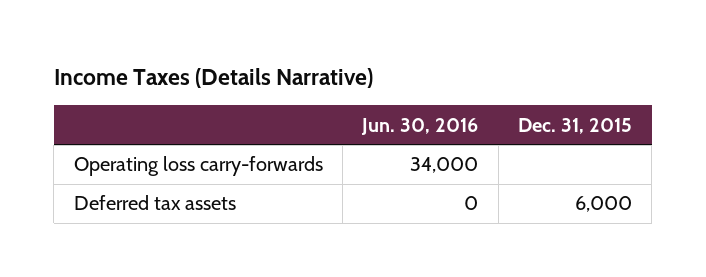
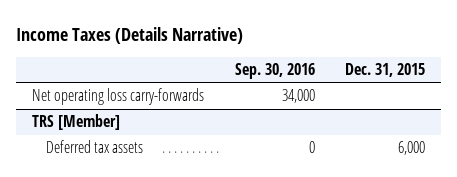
- | Jun. 30, 2016 | Dec. 31, 2015
+ | Sep. 30, 2016 | Dec. 31, 2015
- Operating loss carry-forwards | 34,000 |
- Deferred tax assets | 0 | 6,000
+ Net operating loss carry-forwards | 34,000 |
+ TRS [Member]
+ Deferred tax assets | 0 | 6,000

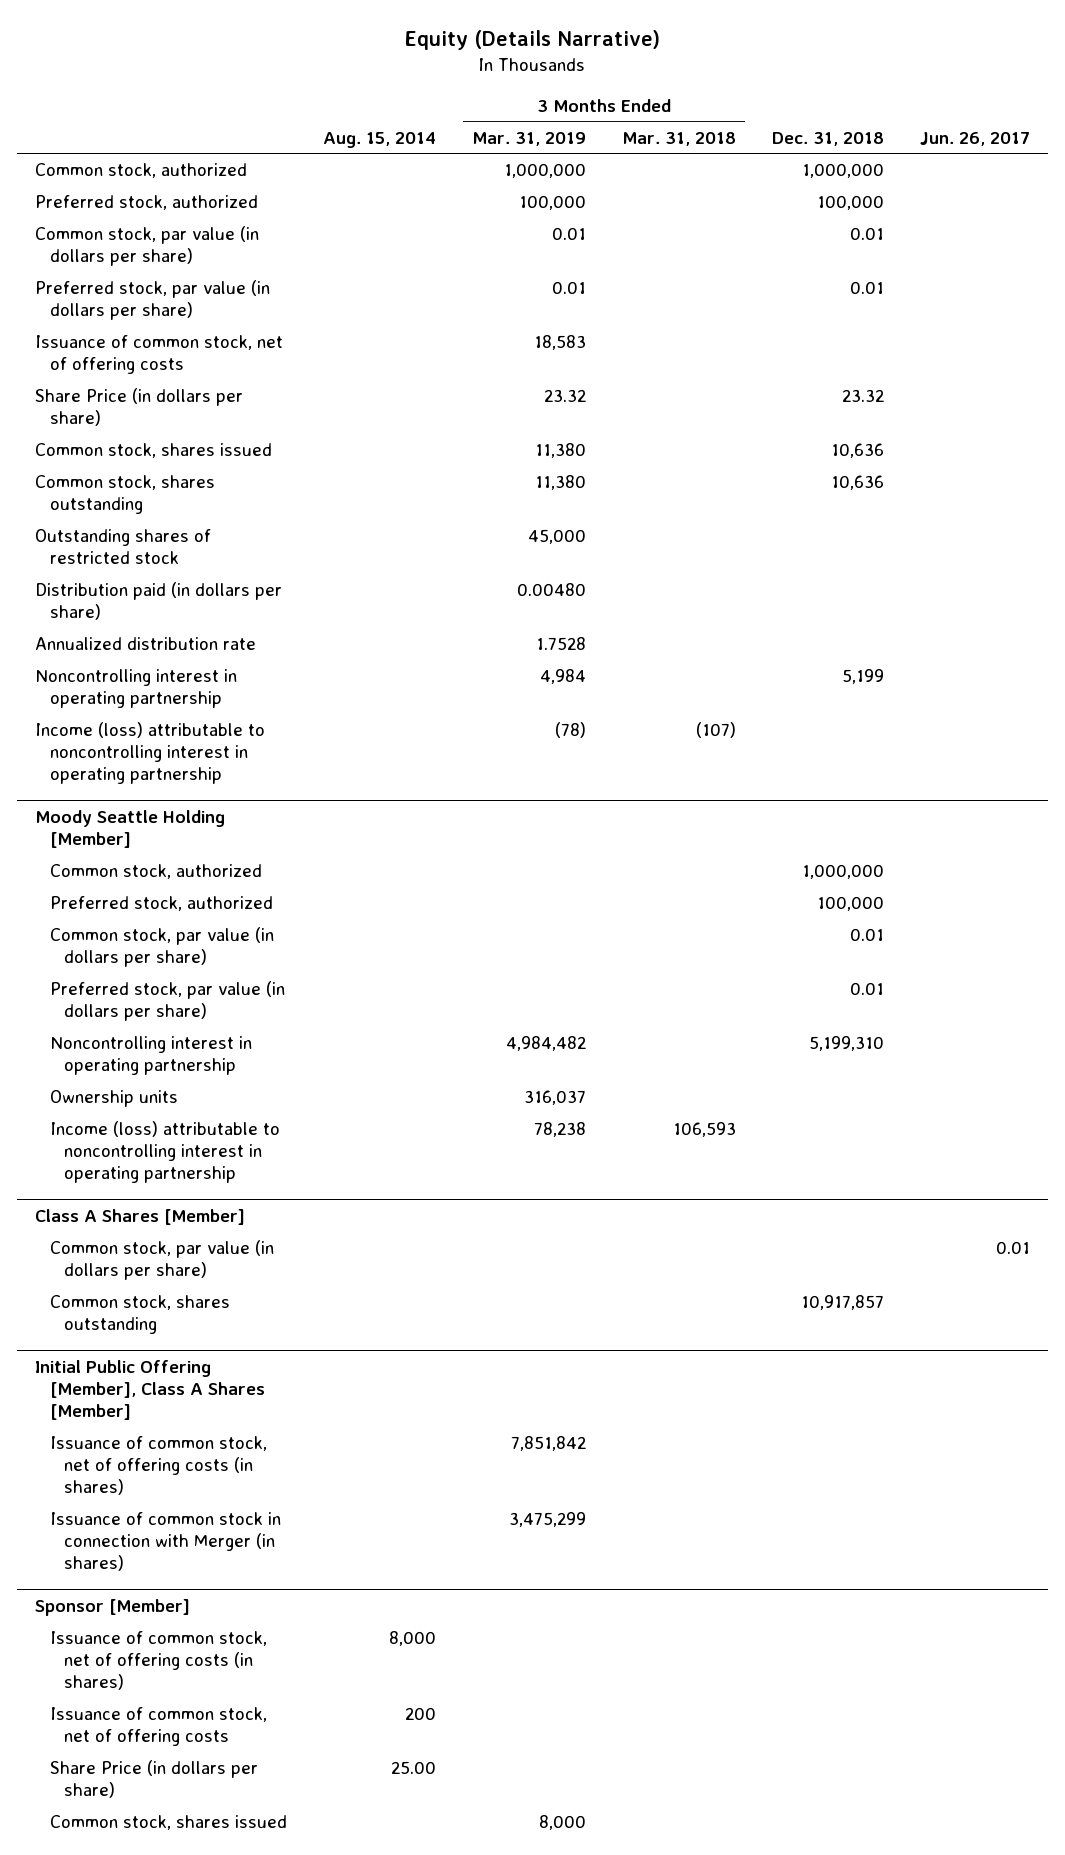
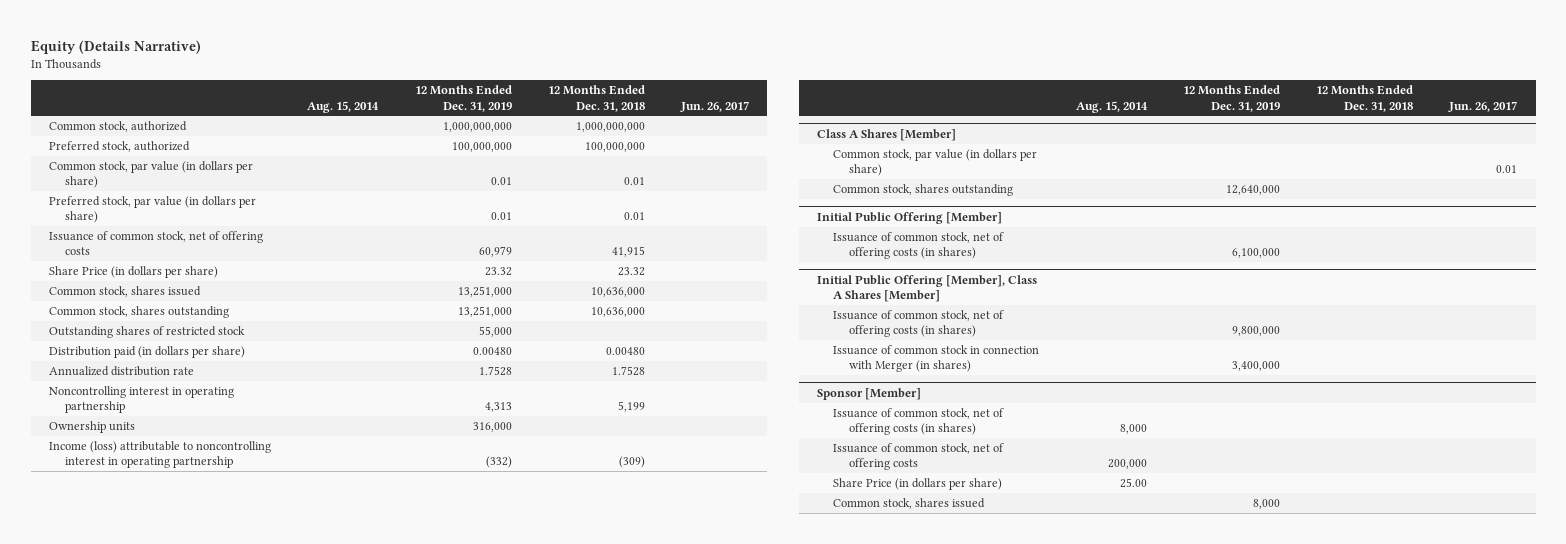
- | Aug. 15, 2014 | 3 Months Ended Mar. 31, 2019 | 3 Months Ended Mar. 31, 2018 | Dec. 31, 2018 | Jun. 26, 2017
+ | Aug. 15, 2014 | 12 Months Ended Dec. 31, 2019 | 12 Months Ended Dec. 31, 2018 | Jun. 26, 2017
+ Ownership units | | 316,000 | |
- Moody Seattle Holding [Member]
- Common stock, authorized | | | | 1,000,000 |
- Preferred stock, authorized | | | | 100,000 |
- Common stock, par value (in dollars per share) | | | | 0.01 |
- Preferred stock, par value (in dollars per share) | | | | 0.01 |
- Noncontrolling interest in operating partnership | | 4,984,482 | | 5,199,310 |
- Ownership units | | 316,037 | | |
- Income (loss) attributable to noncontrolling interest in operating partnership | | 78,238 | 106,593 | |
+ Initial Public Offering [Member]
+ Issuance of common stock, net of offering costs (in shares) | | 6,100,000 | |
@ Sponsor [Member]
- Issuance of common stock, net of offering costs | 200 | | | |
+ Issuance of common stock, net of offering costs | 200,000 | | |

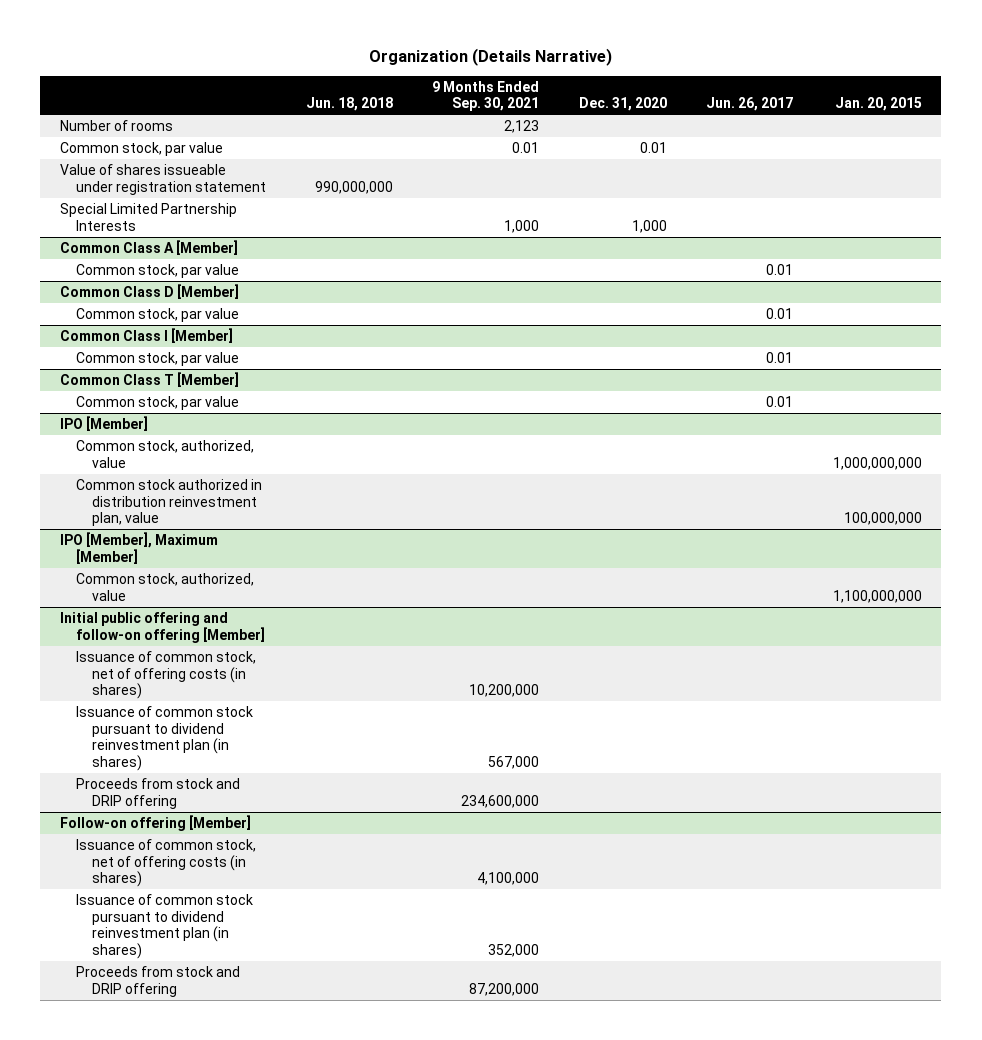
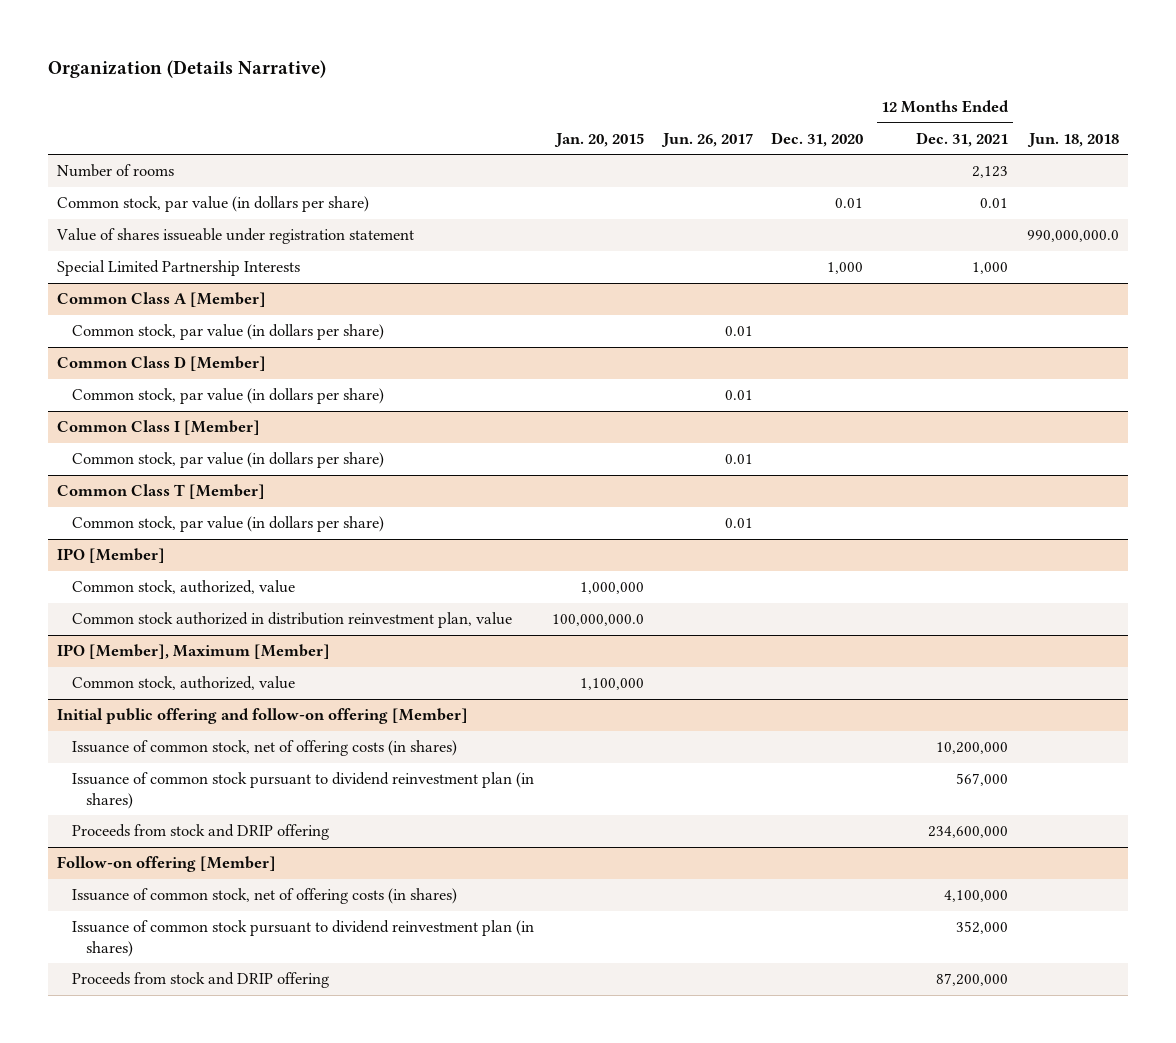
- | Jun. 18, 2018 | 9 Months Ended Sep. 30, 2021 | Dec. 31, 2020 | Jun. 26, 2017 | Jan. 20, 2015
+ | Jan. 20, 2015 | Jun. 26, 2017 | Dec. 31, 2020 | 12 Months Ended Dec. 31, 2021 | Jun. 18, 2018
- Common stock, par value | | 0.01 | 0.01 | |
- Value of shares issueable under registration statement | 990,000,000 | | | |
+ Common stock, par value (in dollars per share) | | | 0.01 | 0.01 |
+ Value of shares issueable under registration statement | | | | | 990,000,000.0
@ Common Class A [Member]
- Common stock, par value | | | | 0.01 |
+ Common stock, par value (in dollars per share) | | 0.01 | | |
@ Common Class D [Member]
- Common stock, par value | | | | 0.01 |
+ Common stock, par value (in dollars per share) | | 0.01 | | |
@ Common Class I [Member]
- Common stock, par value | | | | 0.01 |
+ Common stock, par value (in dollars per share) | | 0.01 | | |
@ Common Class T [Member]
- Common stock, par value | | | | 0.01 |
+ Common stock, par value (in dollars per share) | | 0.01 | | |
@ IPO [Member]
- Common stock, authorized, value | | | | | 1,000,000,000
- Common stock authorized in distribution reinvestment plan, value | | | | | 100,000,000
+ Common stock, authorized, value | 1,000,000 | | | |
+ Common stock authorized in distribution reinvestment plan, value | 100,000,000.0 | | | |
@ IPO [Member], Maximum [Member]
- Common stock, authorized, value | | | | | 1,100,000,000
+ Common stock, authorized, value | 1,100,000 | | | |

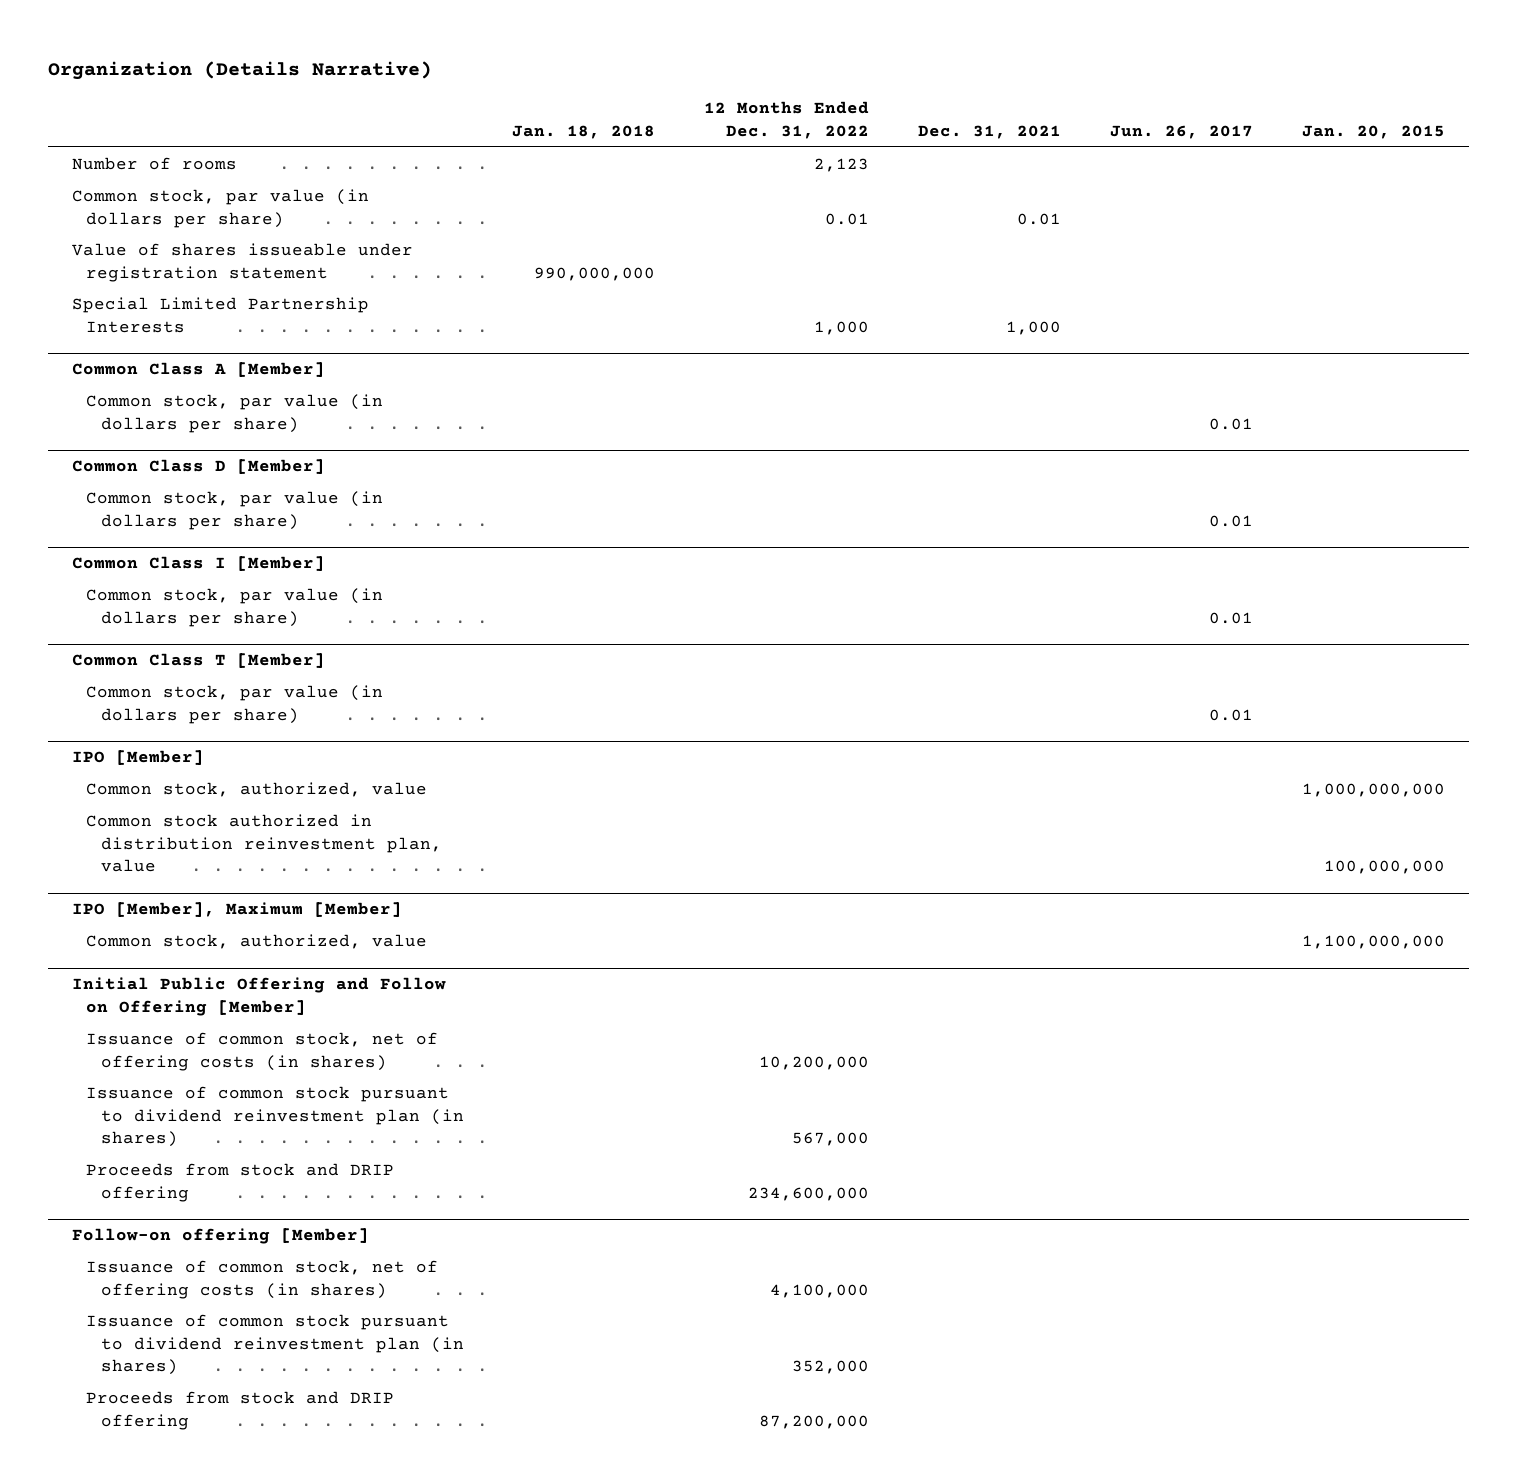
- | Jan. 20, 2015 | Jun. 26, 2017 | Dec. 31, 2020 | 12 Months Ended Dec. 31, 2021 | Jun. 18, 2018
+ | Jan. 18, 2018 | 12 Months Ended Dec. 31, 2022 | Dec. 31, 2021 | Jun. 26, 2017 | Jan. 20, 2015
@ IPO [Member]
- Common stock, authorized, value | 1,000,000 | | | |
- Common stock authorized in distribution reinvestment plan, value | 100,000,000.0 | | | |
+ Common stock, authorized, value | | | | | 1,000,000,000
+ Common stock authorized in distribution reinvestment plan, value | | | | | 100,000,000
@ IPO [Member], Maximum [Member]
- Common stock, authorized, value | 1,100,000 | | | |
- Initial public offering and follow-on offering [Member]
@ IPO [Member], Maximum [Member]
+ Common stock, authorized, value | | | | | 1,100,000,000
+ Initial Public Offering and Follow on Offering [Member]

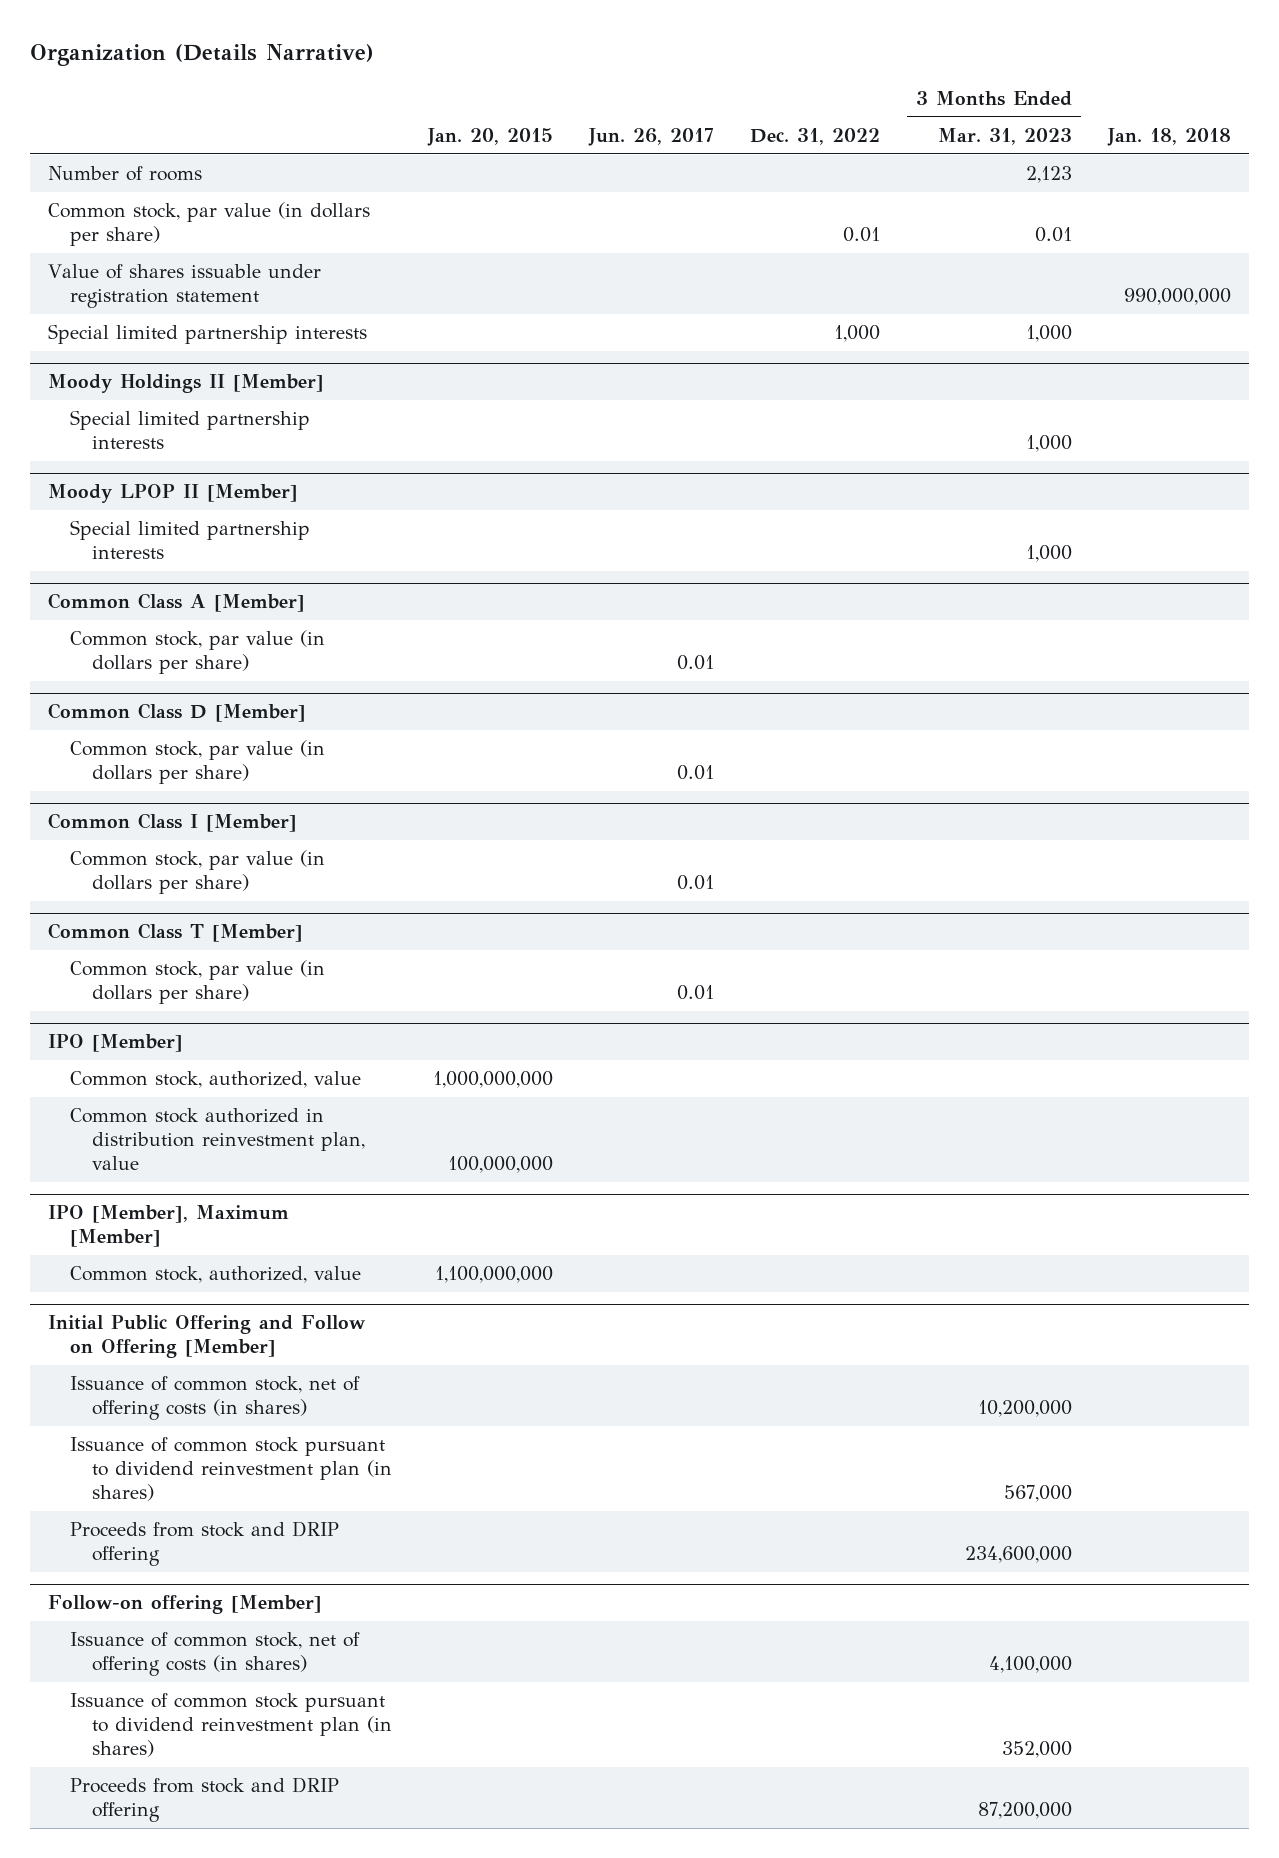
- | Jan. 18, 2018 | 12 Months Ended Dec. 31, 2022 | Dec. 31, 2021 | Jun. 26, 2017 | Jan. 20, 2015
+ | Jan. 20, 2015 | Jun. 26, 2017 | Dec. 31, 2022 | 3 Months Ended Mar. 31, 2023 | Jan. 18, 2018
- Value of shares issueable under registration statement | 990,000,000 | | | |
- Special Limited Partnership Interests | | 1,000 | 1,000 | |
+ Value of shares issuable under registration statement | | | | | 990,000,000
+ Special limited partnership interests | | | 1,000 | 1,000 |
+ Moody Holdings II [Member]
+ Special limited partnership interests | | | | 1,000 |
+ Moody LPOP II [Member]
+ Special limited partnership interests | | | | 1,000 |

